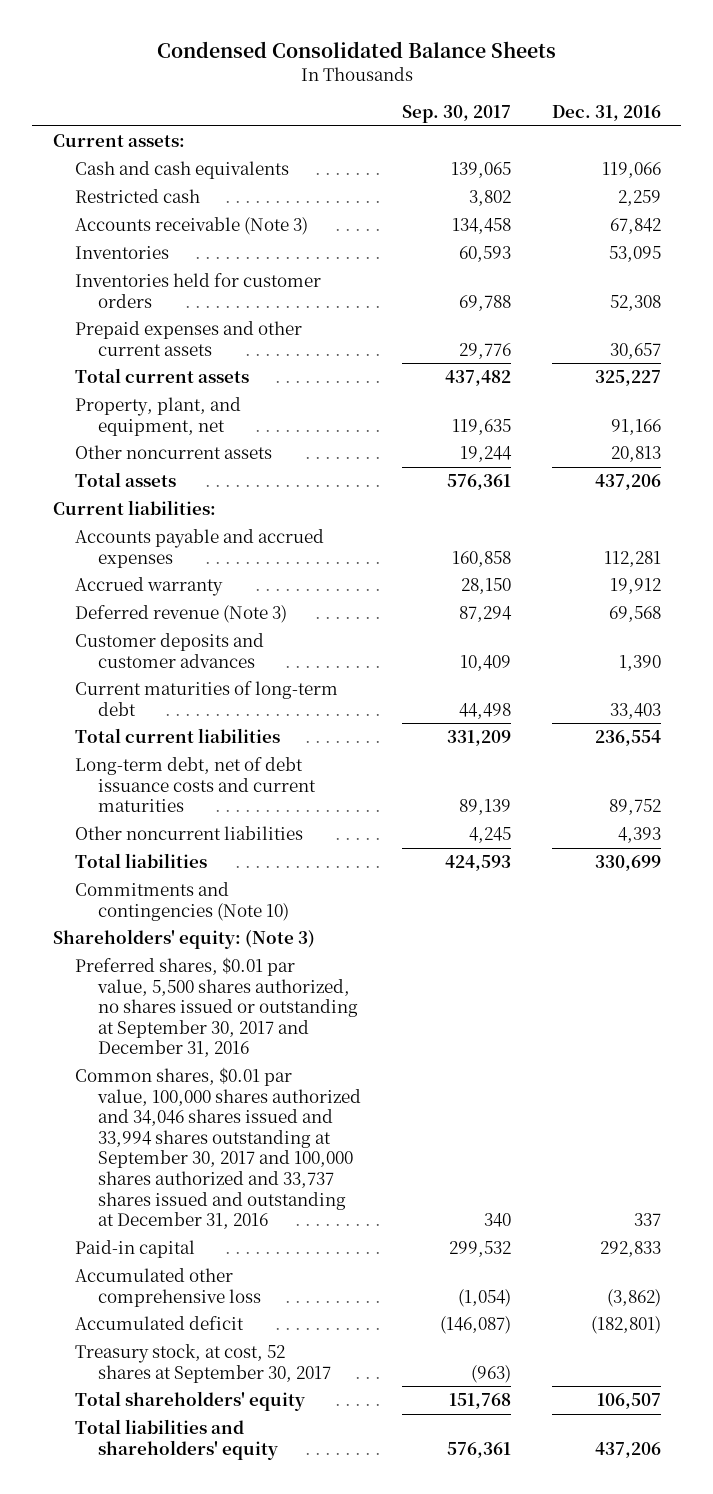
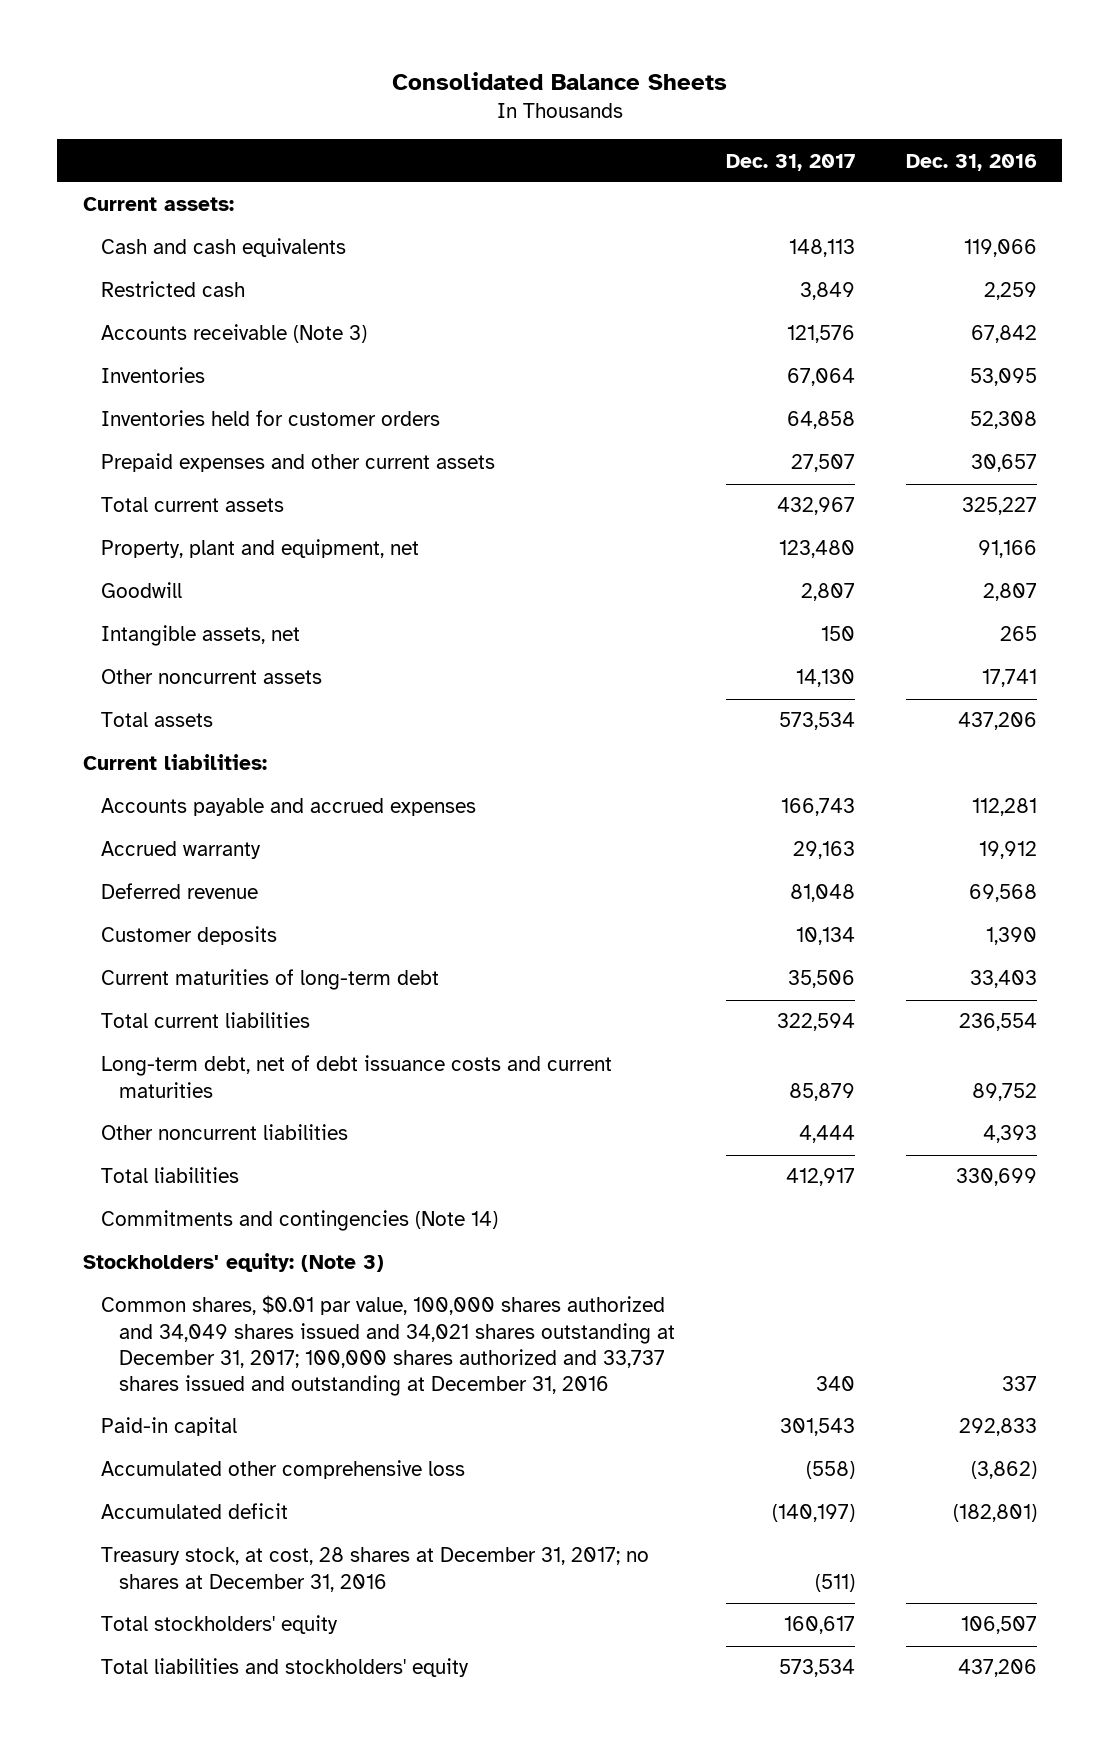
- Condensed Consolidated Balance Sheets
+ Consolidated Balance Sheets
- | Sep. 30, 2017 | Dec. 31, 2016
+ | Dec. 31, 2017 | Dec. 31, 2016
- Property, plant, and equipment, net | 119,635 | 91,166
- Other noncurrent assets | 19,244 | 20,813
+ Property, plant and equipment, net | 123,480 | 91,166
+ Goodwill | 2,807 | 2,807
+ Intangible assets, net | 150 | 265
+ Other noncurrent assets | 14,130 | 17,741
- Deferred revenue (Note 3) | 87,294 | 69,568
- Customer deposits and customer advances | 10,409 | 1,390
+ Deferred revenue | 81,048 | 69,568
+ Customer deposits | 10,134 | 1,390
- Commitments and contingencies (Note 10)
- Shareholders' equity: (Note 3)
- Preferred shares, $0.01 par value, 5,500 shares authorized, no shares issued or outstanding at September 30, 2017 and December 31, 2016
- Common shares, $0.01 par value, 100,000 shares authorized and 34,046 shares issued and 33,994 shares outstanding at September 30, 2017 and 100,000 shares authorized and 33,737 shares issued and outstanding at December 31, 2016 | 340 | 337
+ Commitments and contingencies (Note 14)
+ Stockholders' equity: (Note 3)
+ Common shares, $0.01 par value, 100,000 shares authorized and 34,049 shares issued and 34,021 shares outstanding at December 31, 2017; 100,000 shares authorized and 33,737 shares issued and outstanding at December 31, 2016 | 340 | 337
- Treasury stock, at cost, 52 shares at September 30, 2017 | (963) |
- Total shareholders' equity | 151,768 | 106,507
- Total liabilities and shareholders' equity | 576,361 | 437,206
+ Treasury stock, at cost, 28 shares at December 31, 2017; no shares at December 31, 2016 | (511) |
+ Total stockholders' equity | 160,617 | 106,507
+ Total liabilities and stockholders' equity | 573,534 | 437,206

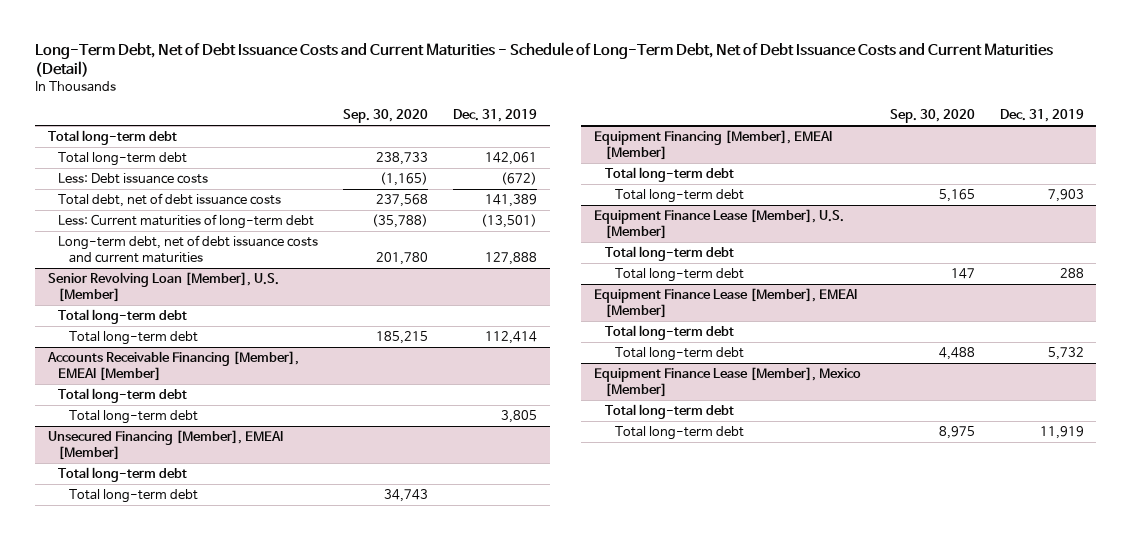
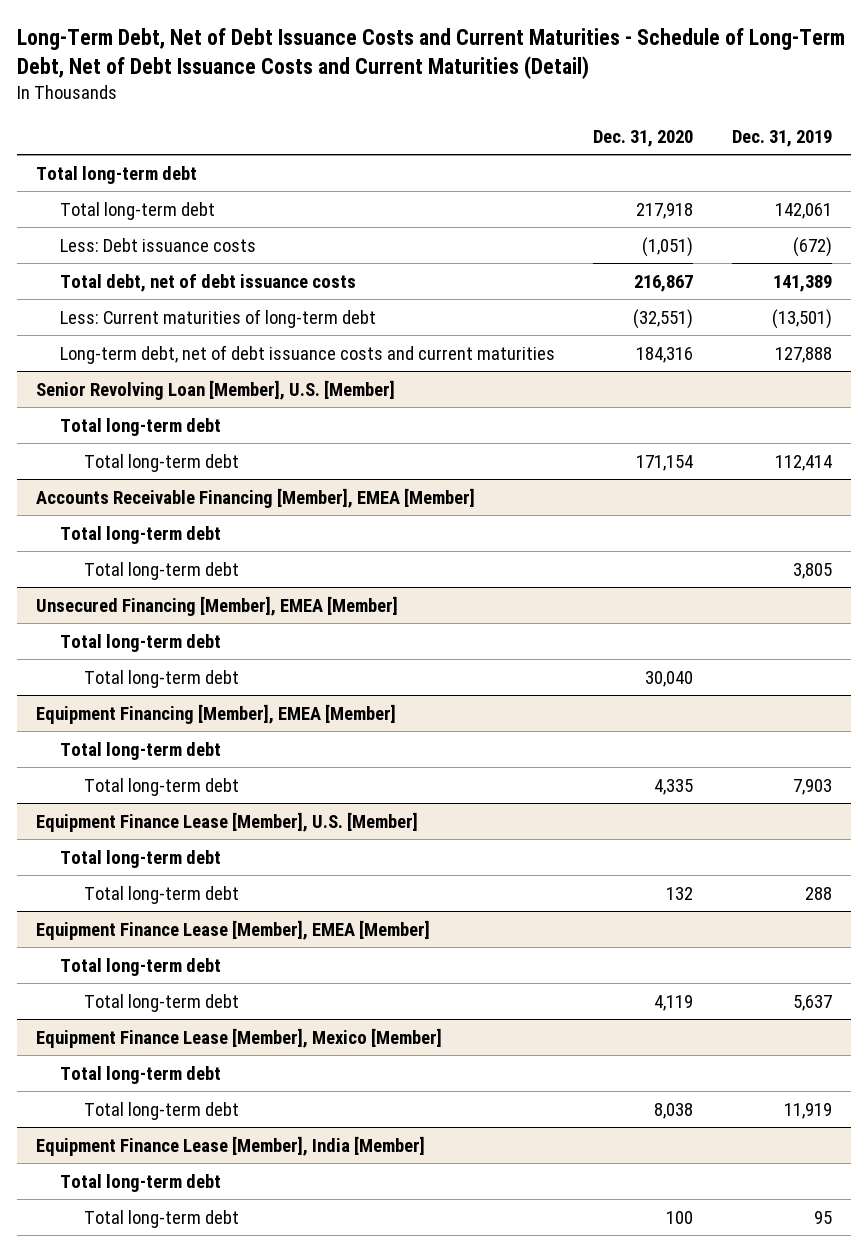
- | Sep. 30, 2020 | Dec. 31, 2019
+ | Dec. 31, 2020 | Dec. 31, 2019
- Accounts Receivable Financing [Member], EMEAI [Member]
+ Accounts Receivable Financing [Member], EMEA [Member]
- Unsecured Financing [Member], EMEAI [Member]
+ Unsecured Financing [Member], EMEA [Member]
- Equipment Financing [Member], EMEAI [Member]
+ Equipment Financing [Member], EMEA [Member]
- Equipment Finance Lease [Member], EMEAI [Member]
+ Equipment Finance Lease [Member], EMEA [Member]
- Total long-term debt | 4,488 | 5,732
+ Total long-term debt | 4,119 | 5,637
+ Equipment Finance Lease [Member], India [Member]
+ Total long-term debt
+ Total long-term debt | 100 | 95

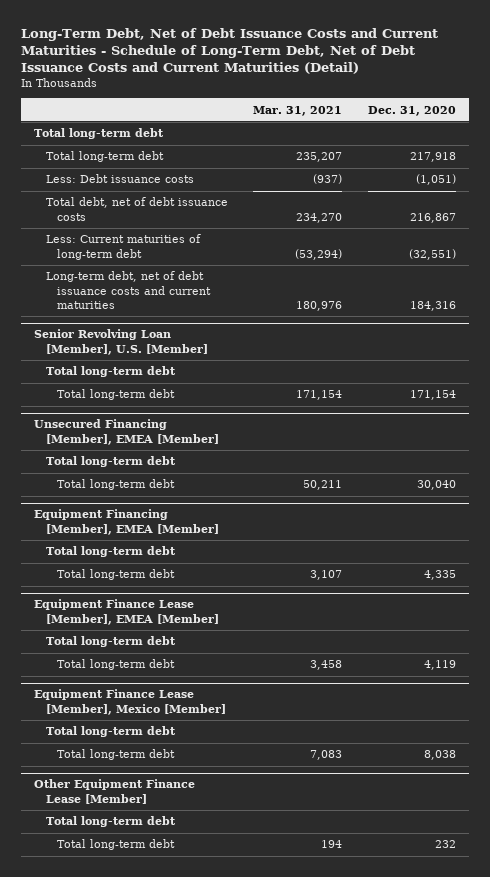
- | Dec. 31, 2020 | Dec. 31, 2019
+ | Mar. 31, 2021 | Dec. 31, 2020
- Accounts Receivable Financing [Member], EMEA [Member]
- Total long-term debt
- Total long-term debt | | 3,805
- Equipment Finance Lease [Member], U.S. [Member]
- Total long-term debt
- Total long-term debt | 132 | 288
- Equipment Finance Lease [Member], India [Member]
+ Other Equipment Finance Lease [Member]
- Total long-term debt | 100 | 95
+ Total long-term debt | 194 | 232

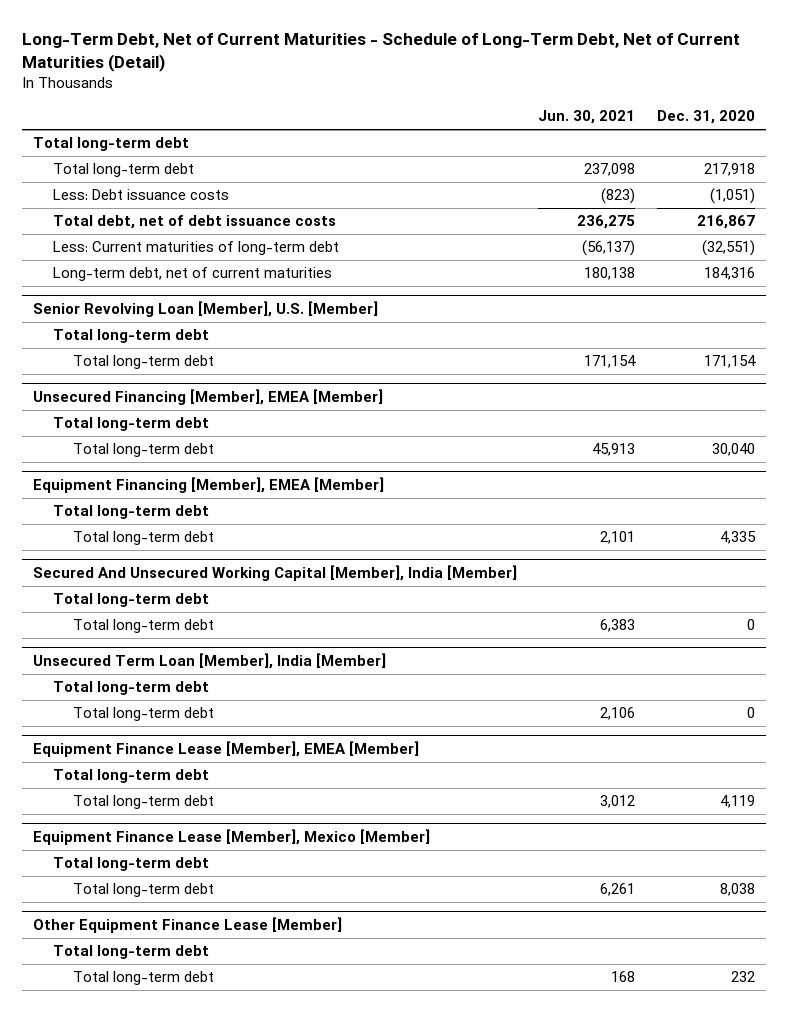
- Long-Term Debt, Net of Debt Issuance Costs and Current Maturities - Schedule of Long-Term Debt, Net of Debt Issuance Costs and Current Maturities (Detail)
+ Long-Term Debt, Net of Current Maturities - Schedule of Long-Term Debt, Net of Current Maturities (Detail)
- | Mar. 31, 2021 | Dec. 31, 2020
+ | Jun. 30, 2021 | Dec. 31, 2020
- Long-term debt, net of debt issuance costs and current maturities | 180,976 | 184,316
+ Long-term debt, net of current maturities | 180,138 | 184,316
+ Secured And Unsecured Working Capital [Member], India [Member]
+ Total long-term debt
+ Total long-term debt | 6,383 | 0
+ Unsecured Term Loan [Member], India [Member]
+ Total long-term debt
+ Total long-term debt | 2,106 | 0

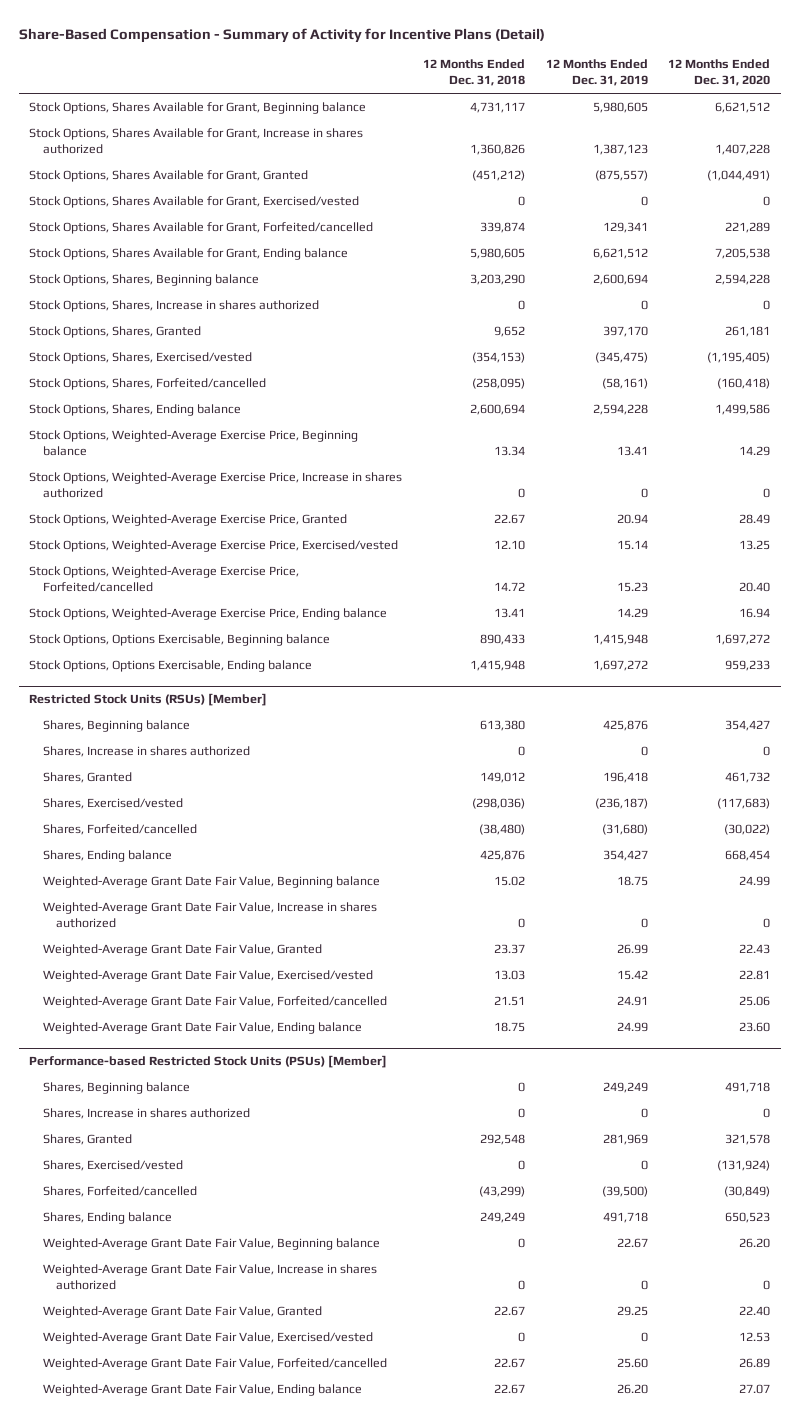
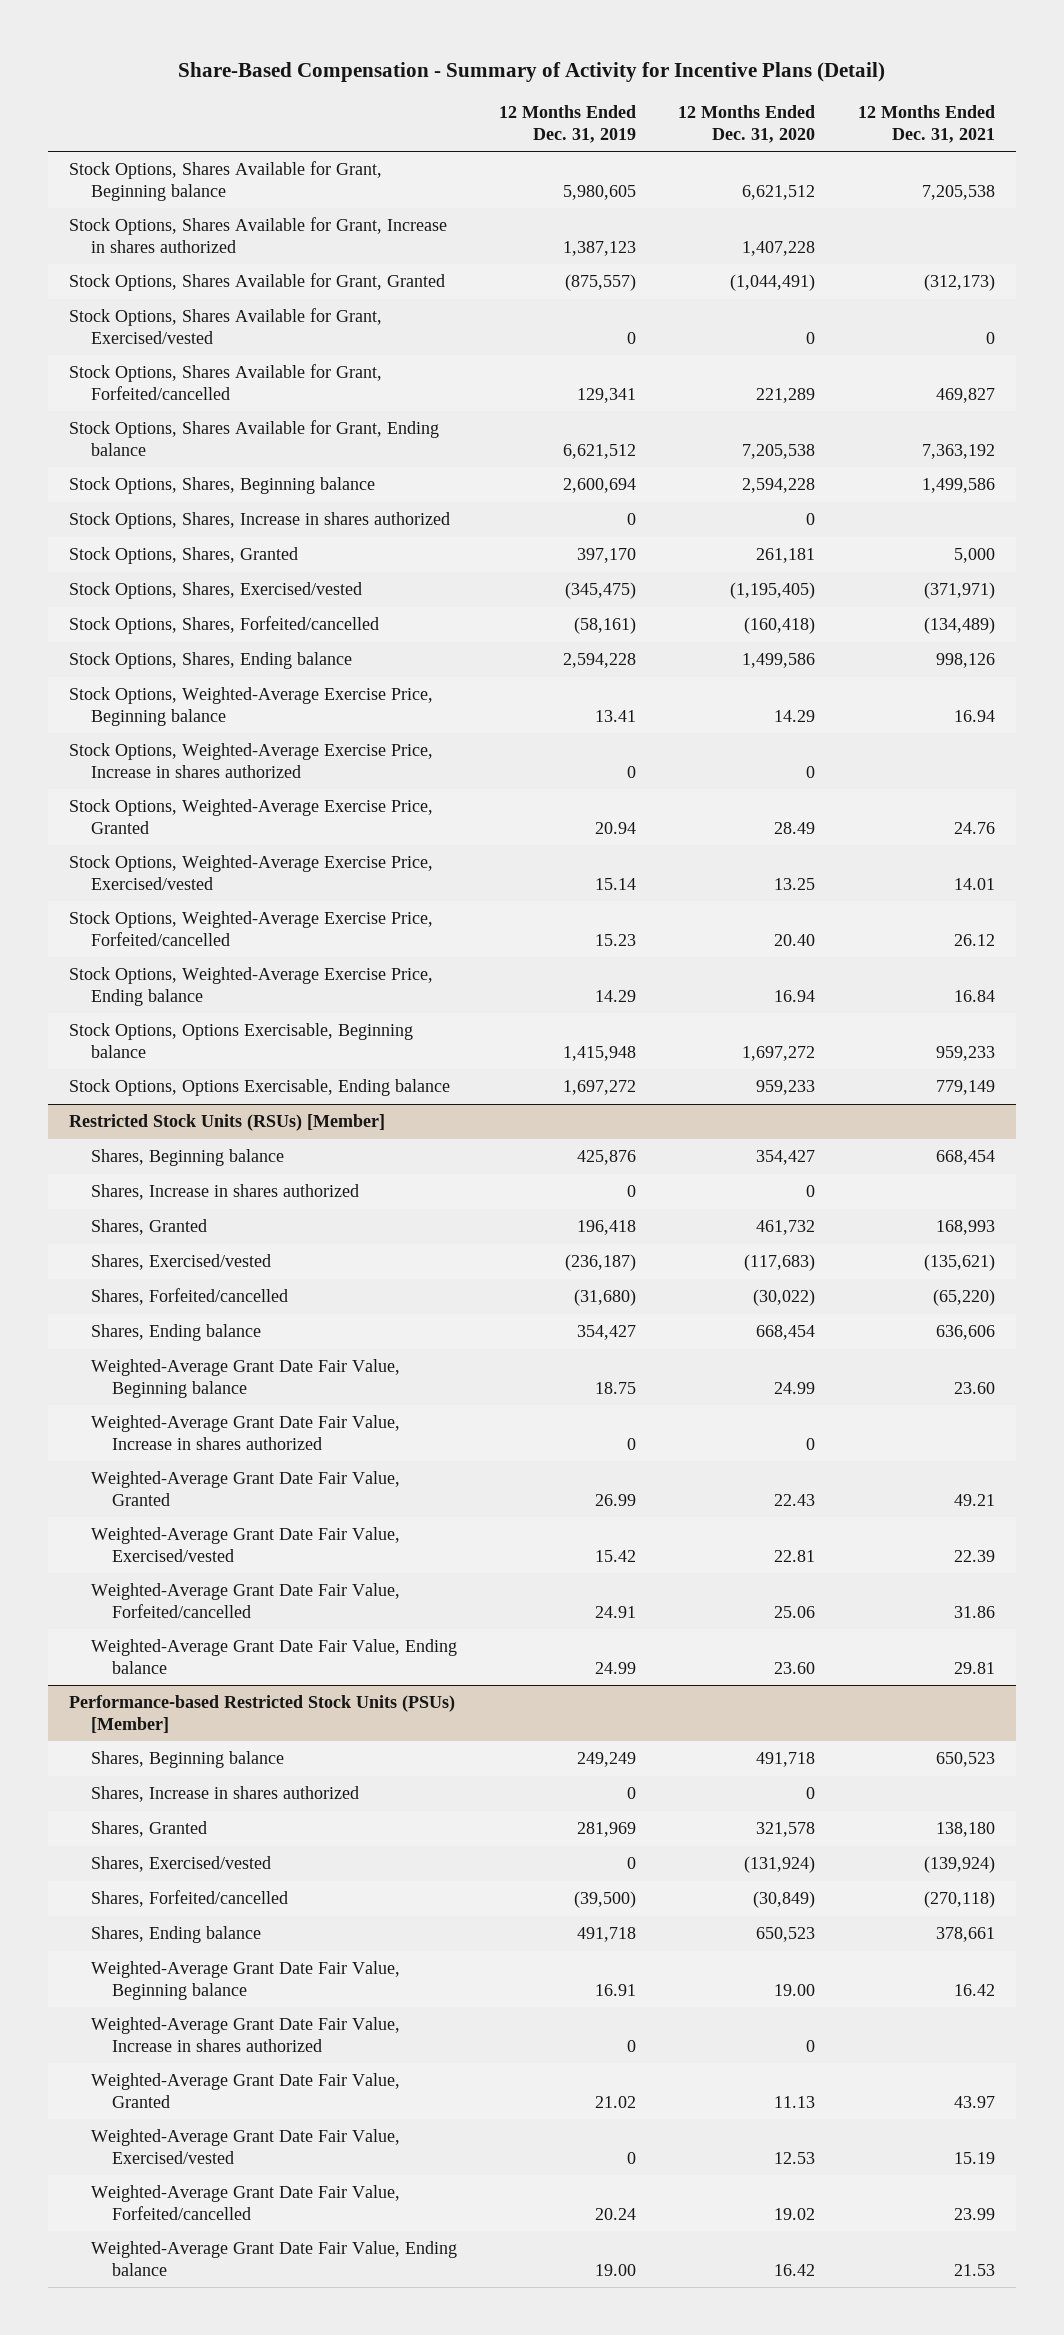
- | 12 Months Ended Dec. 31, 2018 | 12 Months Ended Dec. 31, 2019 | 12 Months Ended Dec. 31, 2020
+ | 12 Months Ended Dec. 31, 2019 | 12 Months Ended Dec. 31, 2020 | 12 Months Ended Dec. 31, 2021
@ Performance-based Restricted Stock Units (PSUs) [Member]
- Weighted-Average Grant Date Fair Value, Beginning balance | 0 | 22.67 | 26.20
+ Weighted-Average Grant Date Fair Value, Beginning balance | 16.91 | 19.00 | 16.42
- Weighted-Average Grant Date Fair Value, Granted | 22.67 | 29.25 | 22.40
+ Weighted-Average Grant Date Fair Value, Granted | 21.02 | 11.13 | 43.97
- Weighted-Average Grant Date Fair Value, Forfeited/cancelled | 22.67 | 25.60 | 26.89
- Weighted-Average Grant Date Fair Value, Ending balance | 22.67 | 26.20 | 27.07
+ Weighted-Average Grant Date Fair Value, Forfeited/cancelled | 20.24 | 19.02 | 23.99
+ Weighted-Average Grant Date Fair Value, Ending balance | 19.00 | 16.42 | 21.53

